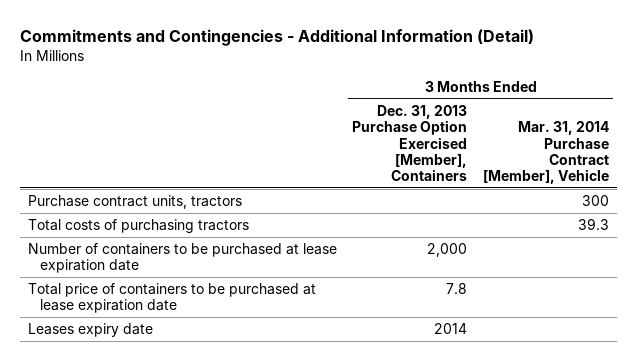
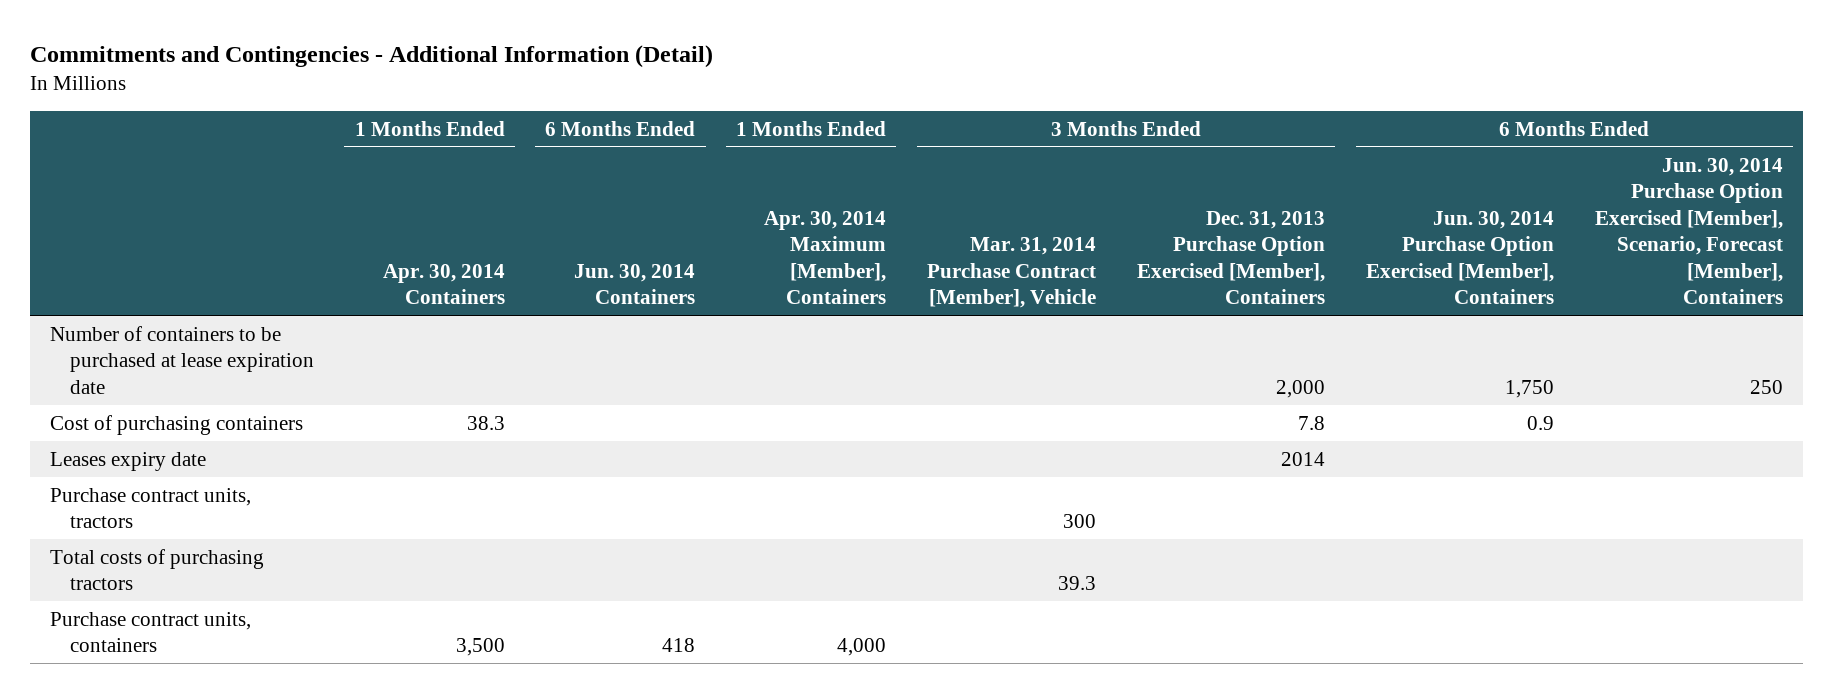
- | 3 Months Ended Dec. 31, 2013 Purchase Option Exercised [Member], Containers | 3 Months Ended Mar. 31, 2014 Purchase Contract [Member], Vehicle
+ | 1 Months Ended Apr. 30, 2014 Containers | 6 Months Ended Jun. 30, 2014 Containers | 1 Months Ended Apr. 30, 2014 Maximum [Member], Containers | 3 Months Ended Mar. 31, 2014 Purchase Contract [Member], Vehicle | 3 Months Ended Dec. 31, 2013 Purchase Option Exercised [Member], Containers | 6 Months Ended Jun. 30, 2014 Purchase Option Exercised [Member], Containers | 6 Months Ended Jun. 30, 2014 Purchase Option Exercised [Member], Scenario, Forecast [Member], Containers
- Total price of containers to be purchased at lease expiration date | 7.8 |
+ Cost of purchasing containers | 38.3 | | | | 7.8 | 0.9 |
moved down: Purchase contract units, tractors | | | | 300 | | |
moved down: Total costs of purchasing tractors | | | | 39.3 | | |
+ Purchase contract units, containers | 3,500 | 418 | 4,000 | | | |

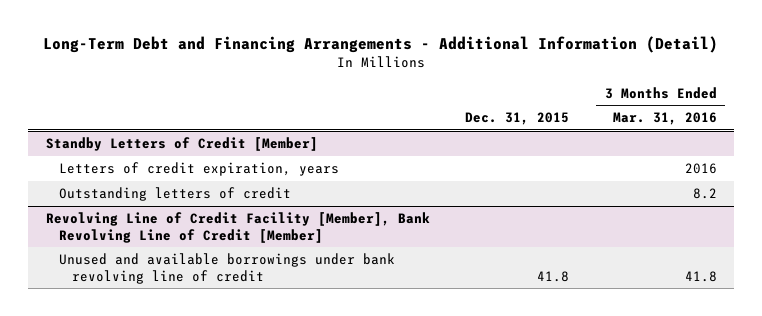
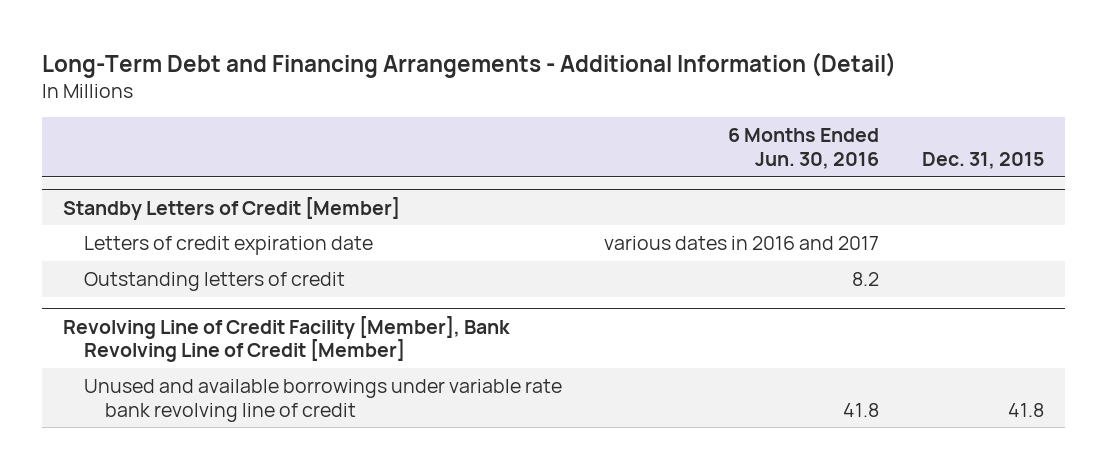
- | Dec. 31, 2015 | 3 Months Ended Mar. 31, 2016
+ | 6 Months Ended Jun. 30, 2016 | Dec. 31, 2015
@ Standby Letters of Credit [Member]
- Letters of credit expiration, years | | 2016
+ Letters of credit expiration date | various dates in 2016 and 2017 |
@ Revolving Line of Credit Facility [Member], Bank Revolving Line of Credit [Member]
- Unused and available borrowings under bank revolving line of credit | 41.8 | 41.8
+ Unused and available borrowings under variable rate bank revolving line of credit | 41.8 | 41.8

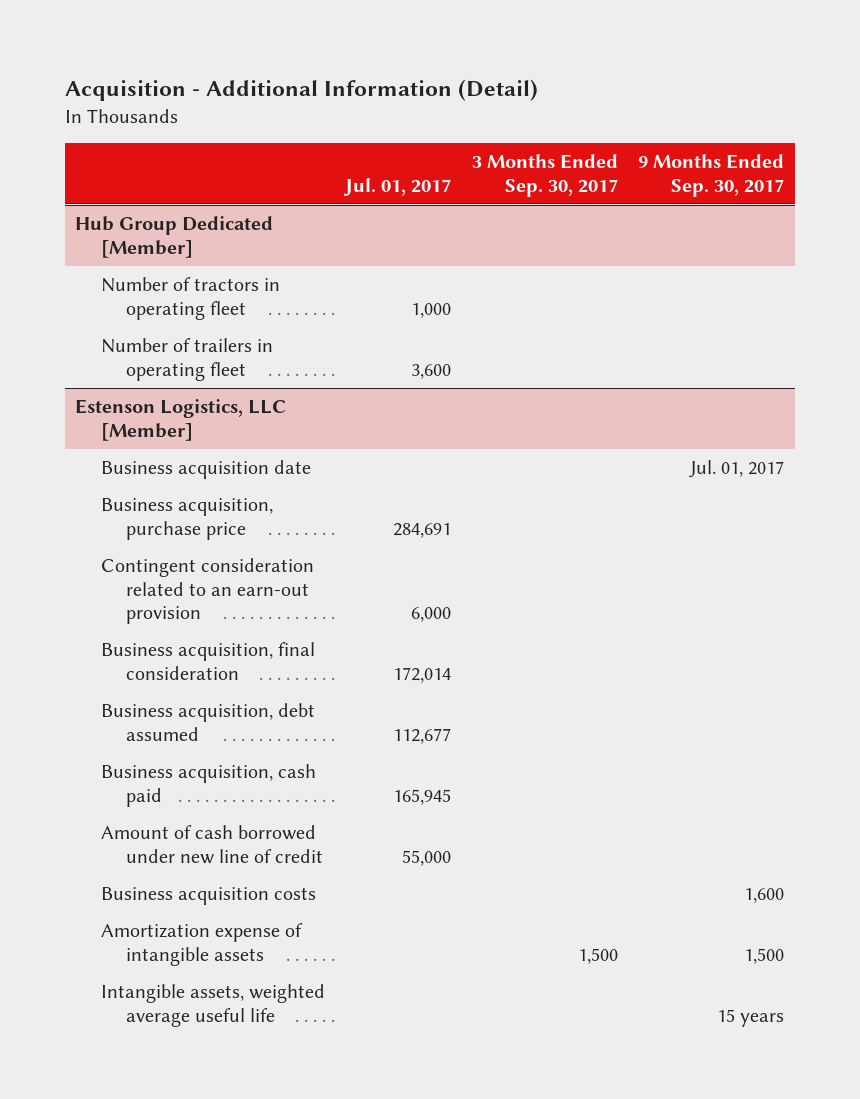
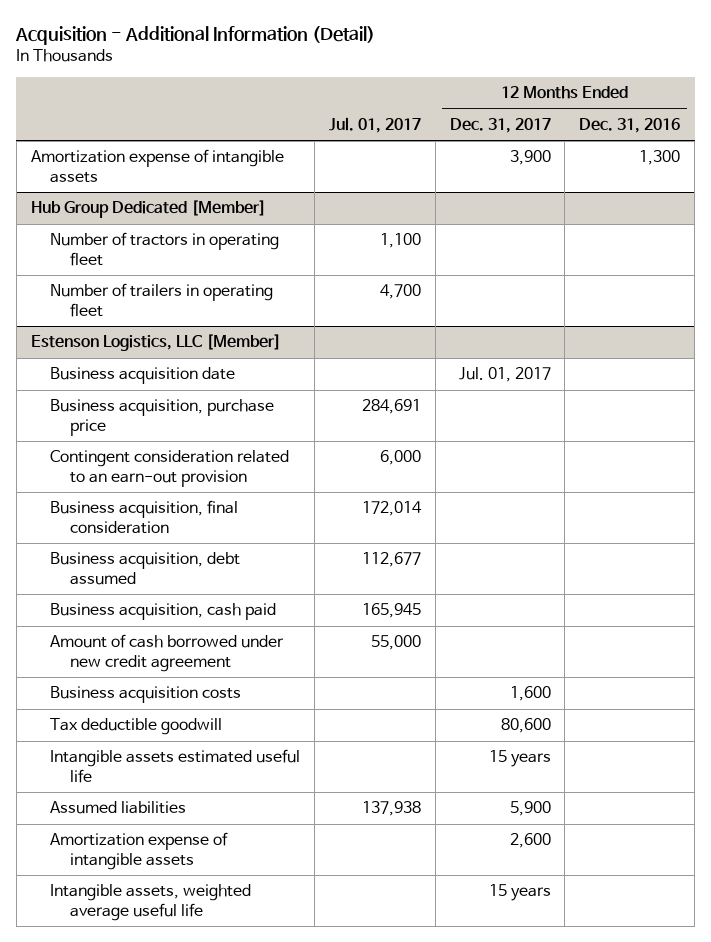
- | Jul. 01, 2017 | 3 Months Ended Sep. 30, 2017 | 9 Months Ended Sep. 30, 2017
+ | Jul. 01, 2017 | 12 Months Ended Dec. 31, 2017 | 12 Months Ended Dec. 31, 2016
+ Amortization expense of intangible assets | | 3,900 | 1,300
@ Hub Group Dedicated [Member]
- Number of tractors in operating fleet | 1,000 | |
- Number of trailers in operating fleet | 3,600 | |
+ Number of tractors in operating fleet | 1,100 | |
+ Number of trailers in operating fleet | 4,700 | |
@ Estenson Logistics, LLC [Member]
- Amount of cash borrowed under new line of credit | 55,000 | |
+ Amount of cash borrowed under new credit agreement | 55,000 | |
+ Tax deductible goodwill | | 80,600 |
+ Intangible assets estimated useful life | | 15 years |
+ Assumed liabilities | 137,938 | 5,900 |

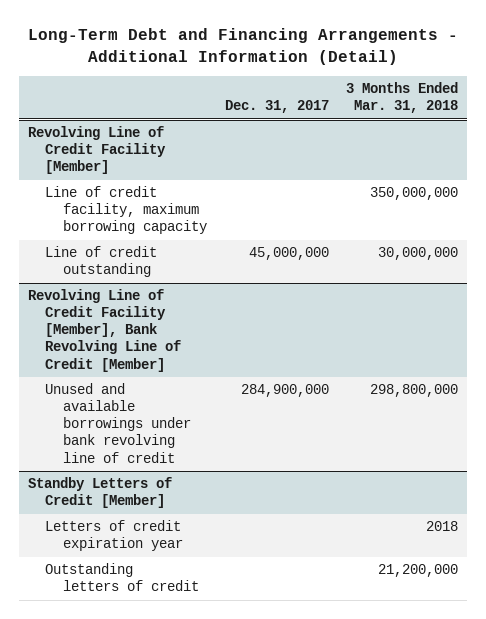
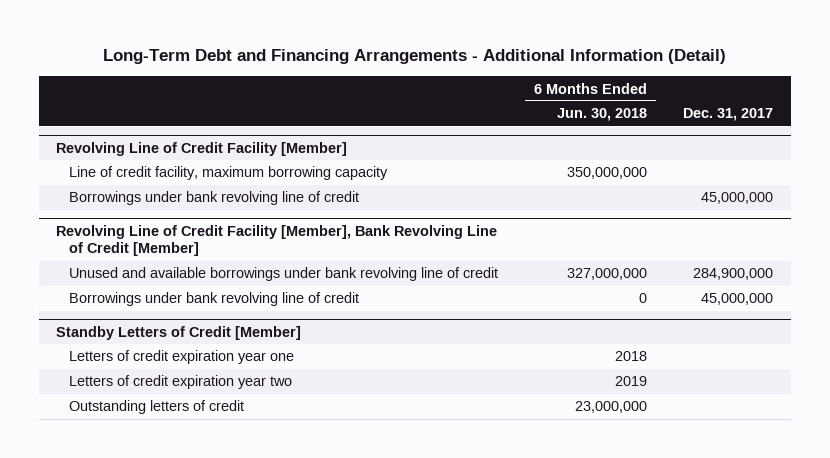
- | Dec. 31, 2017 | 3 Months Ended Mar. 31, 2018
+ | 6 Months Ended Jun. 30, 2018 | Dec. 31, 2017
@ Revolving Line of Credit Facility [Member]
- Line of credit outstanding | 45,000,000 | 30,000,000
+ Borrowings under bank revolving line of credit | | 45,000,000
@ Revolving Line of Credit Facility [Member], Bank Revolving Line of Credit [Member]
+ Borrowings under bank revolving line of credit | 0 | 45,000,000
@ Standby Letters of Credit [Member]
- Letters of credit expiration year | | 2018
+ Letters of credit expiration year one | 2018 |
+ Letters of credit expiration year two | 2019 |

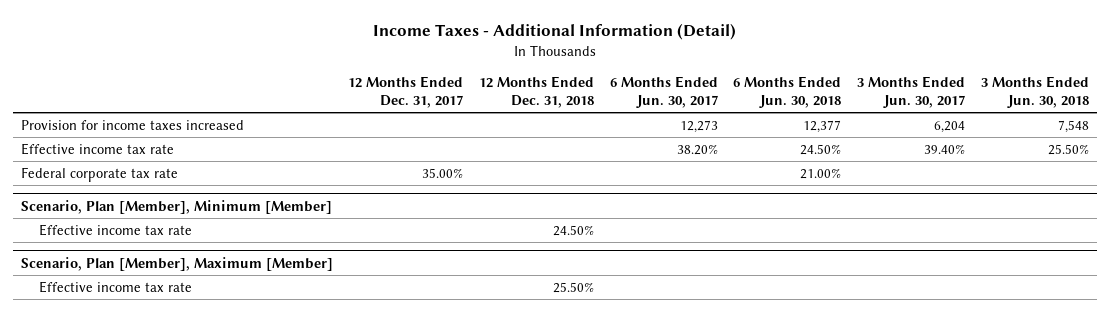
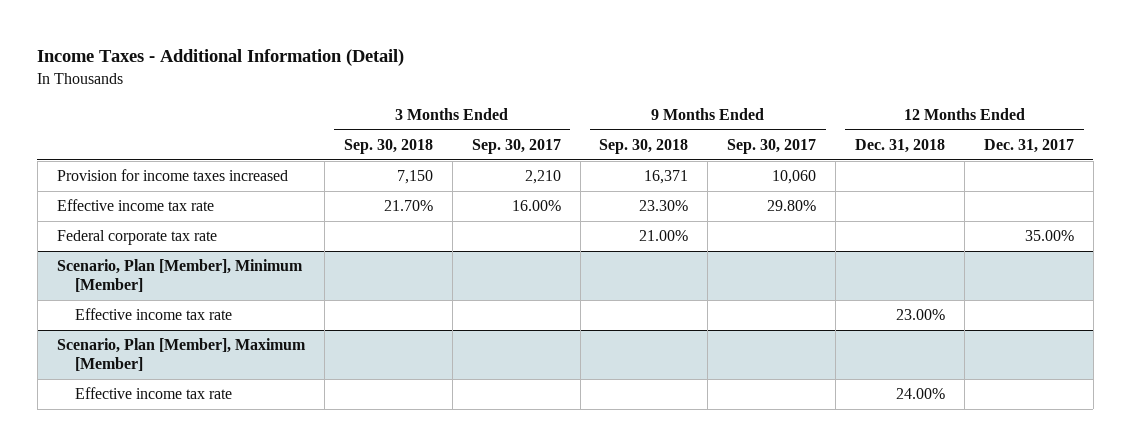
- | 12 Months Ended Dec. 31, 2017 | 12 Months Ended Dec. 31, 2018 | 6 Months Ended Jun. 30, 2017 | 6 Months Ended Jun. 30, 2018 | 3 Months Ended Jun. 30, 2017 | 3 Months Ended Jun. 30, 2018
+ | 3 Months Ended Sep. 30, 2018 | 3 Months Ended Sep. 30, 2017 | 9 Months Ended Sep. 30, 2018 | 9 Months Ended Sep. 30, 2017 | 12 Months Ended Dec. 31, 2018 | 12 Months Ended Dec. 31, 2017
@ Scenario, Plan [Member], Minimum [Member]
- Effective income tax rate | | 24.50% | | | |
+ Effective income tax rate | | | | | 23.00% |
@ Scenario, Plan [Member], Maximum [Member]
- Effective income tax rate | | 25.50% | | | |
+ Effective income tax rate | | | | | 24.00% |

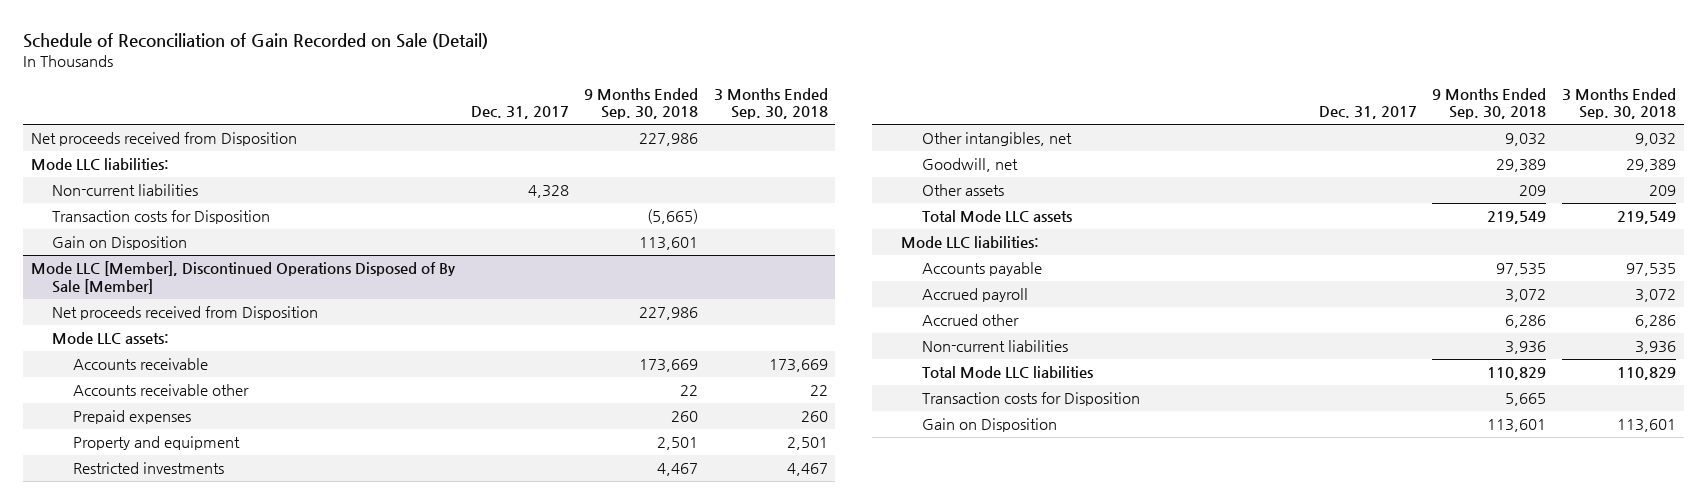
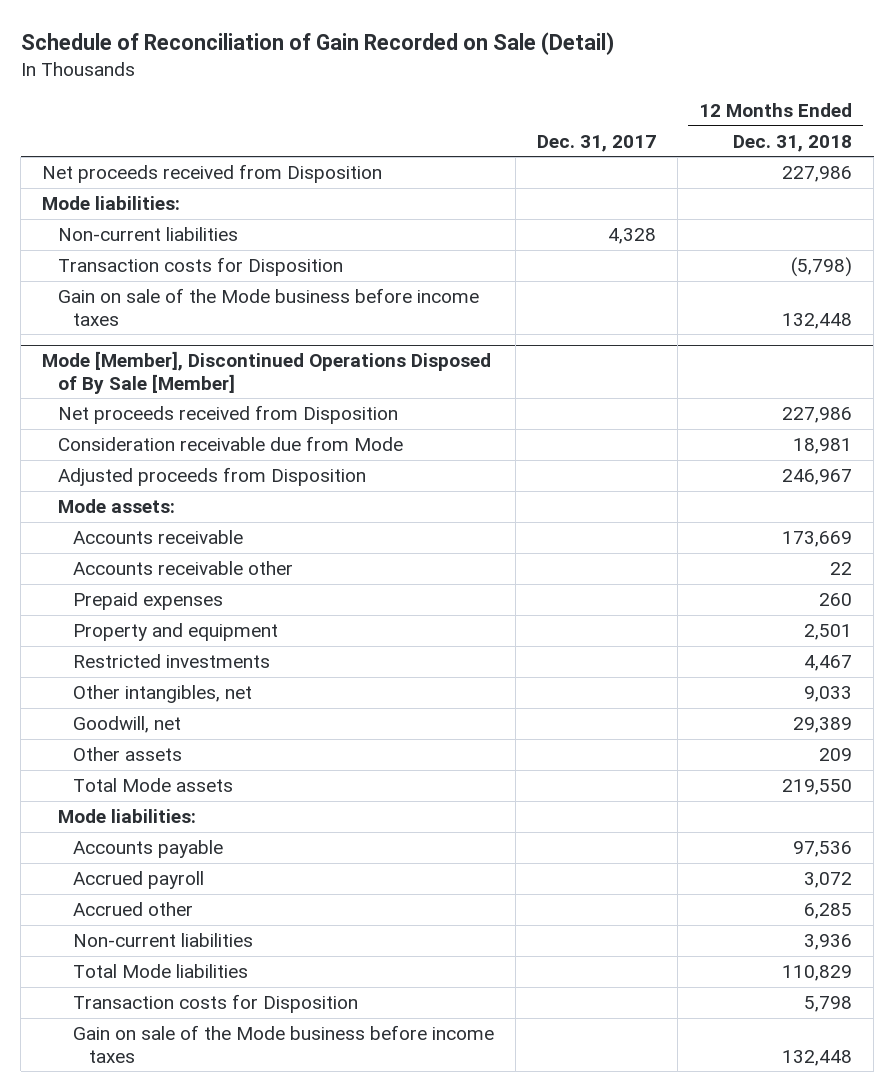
- | Dec. 31, 2017 | 9 Months Ended Sep. 30, 2018 | 3 Months Ended Sep. 30, 2018
+ | Dec. 31, 2017 | 12 Months Ended Dec. 31, 2018
- Mode LLC liabilities:
+ Mode liabilities:
- Gain on Disposition | | 113,601 |
- Mode LLC [Member], Discontinued Operations Disposed of By Sale [Member]
+ Gain on sale of the Mode business before income taxes | | 132,448
+ Mode [Member], Discontinued Operations Disposed of By Sale [Member]
- Mode LLC assets:
+ Consideration receivable due from Mode | | 18,981
+ Adjusted proceeds from Disposition | | 246,967
+ Mode assets:
- Total Mode LLC assets | | 219,549 | 219,549
- Mode LLC liabilities:
+ Total Mode assets | | 219,550
+ Mode liabilities:
- Total Mode LLC liabilities | | 110,829 | 110,829
+ Total Mode liabilities | | 110,829
- Gain on Disposition | | 113,601 | 113,601
+ Gain on sale of the Mode business before income taxes | | 132,448

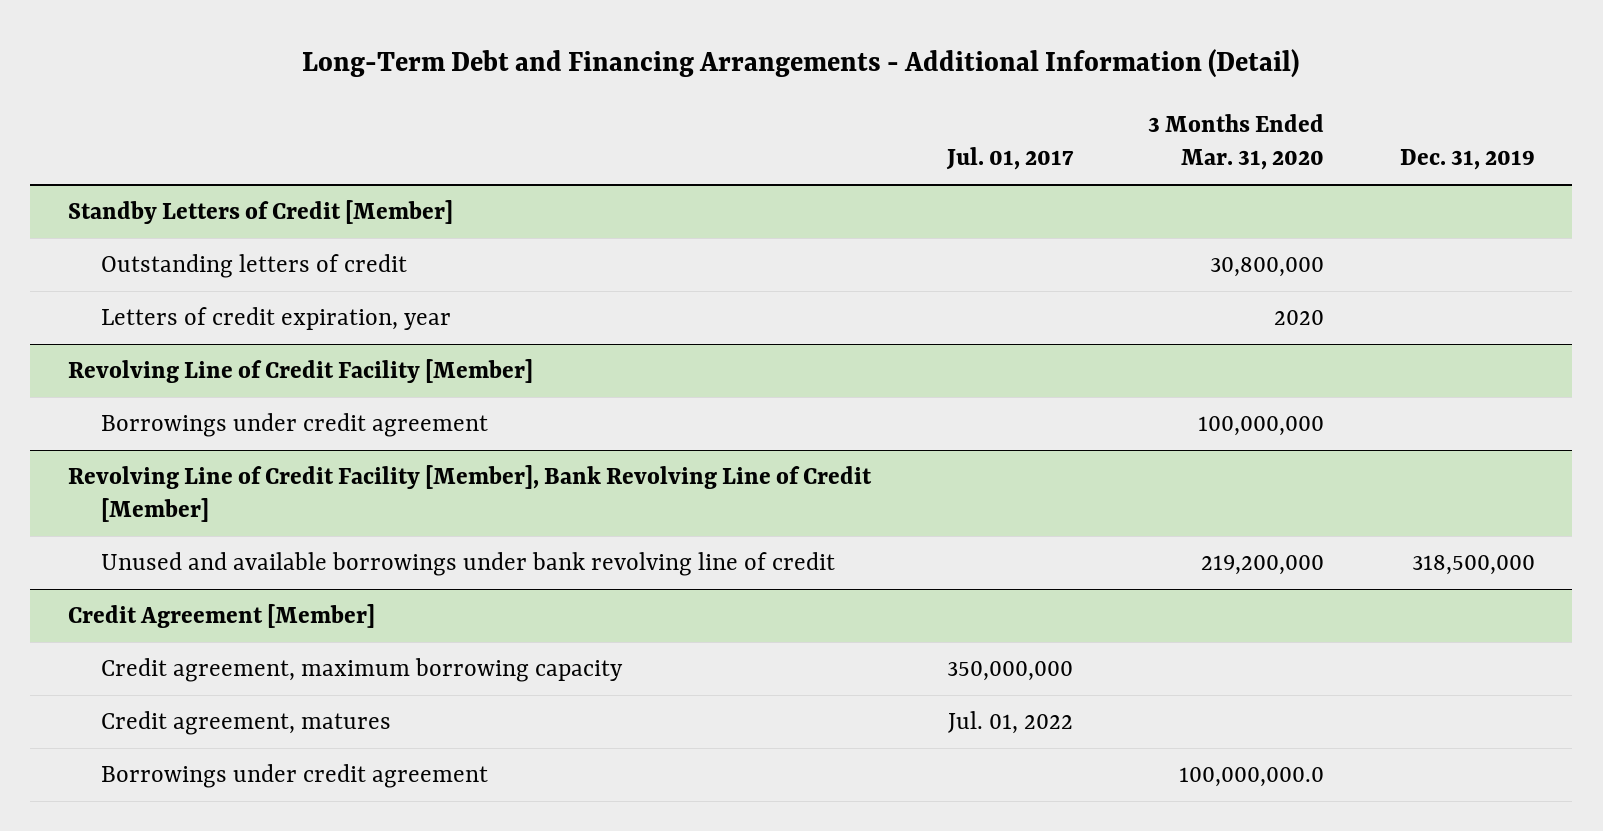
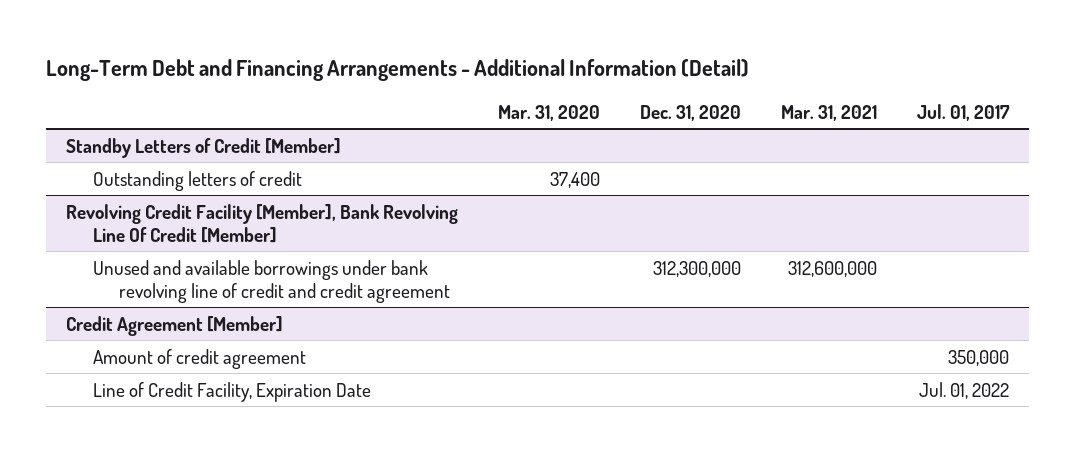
- | Jul. 01, 2017 | 3 Months Ended Mar. 31, 2020 | Dec. 31, 2019
+ | Mar. 31, 2020 | Dec. 31, 2020 | Mar. 31, 2021 | Jul. 01, 2017
@ Standby Letters of Credit [Member]
- Letters of credit expiration, year | | 2020 |
- Revolving Line of Credit Facility [Member]
- Borrowings under credit agreement | | 100,000,000 |
- Revolving Line of Credit Facility [Member], Bank Revolving Line of Credit [Member]
- Unused and available borrowings under bank revolving line of credit | | 219,200,000 | 318,500,000
+ Revolving Credit Facility [Member], Bank Revolving Line Of Credit [Member]
+ Unused and available borrowings under bank revolving line of credit and credit agreement | | 312,300,000 | 312,600,000 |
@ Credit Agreement [Member]
- Credit agreement, maximum borrowing capacity | 350,000,000 | |
- Credit agreement, matures | Jul. 01, 2022 | |
- Borrowings under credit agreement | | 100,000,000.0 |
+ Amount of credit agreement | | | | 350,000
+ Line of Credit Facility, Expiration Date | | | | Jul. 01, 2022

